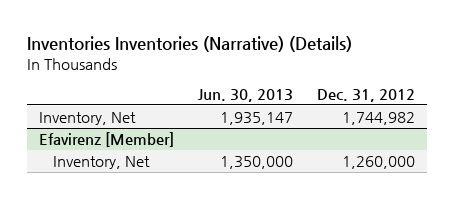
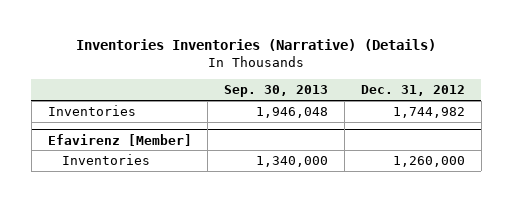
- | Jun. 30, 2013 | Dec. 31, 2012
+ | Sep. 30, 2013 | Dec. 31, 2012
- Inventory, Net | 1,935,147 | 1,744,982
+ Inventories | 1,946,048 | 1,744,982
@ Efavirenz [Member]
- Inventory, Net | 1,350,000 | 1,260,000
+ Inventories | 1,340,000 | 1,260,000

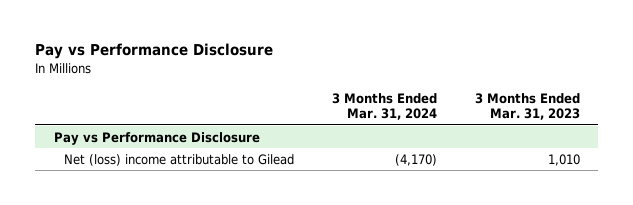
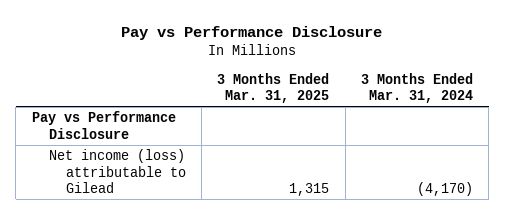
- | 3 Months Ended Mar. 31, 2024 | 3 Months Ended Mar. 31, 2023
+ | 3 Months Ended Mar. 31, 2025 | 3 Months Ended Mar. 31, 2024
- Net (loss) income attributable to Gilead | (4,170) | 1,010
+ Net income (loss) attributable to Gilead | 1,315 | (4,170)

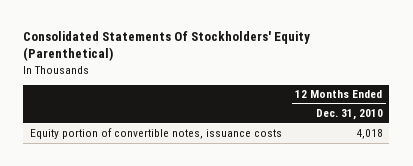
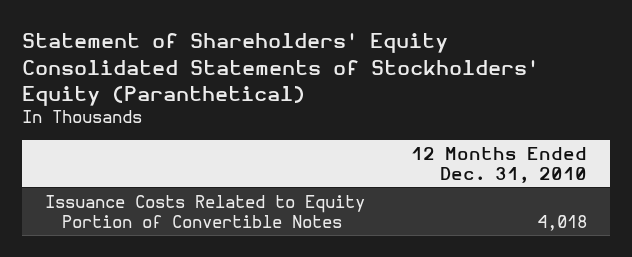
- Consolidated Statements Of Stockholders' Equity (Parenthetical)
+ Statement of Shareholders' Equity Consolidated Statements of Stockholders' Equity (Paranthetical)
- Equity portion of convertible notes, issuance costs | 4,018
+ Issuance Costs Related to Equity Portion of Convertible Notes | 4,018

